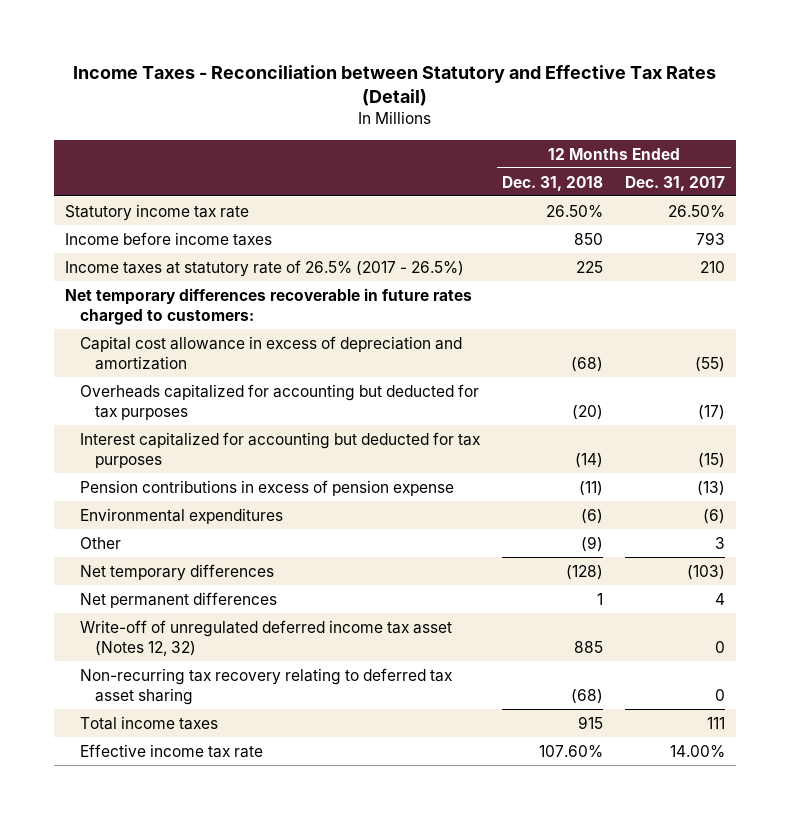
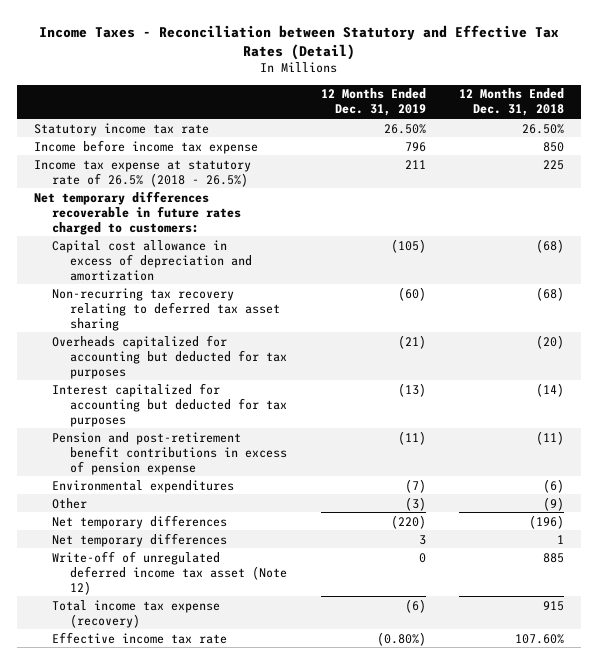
- | 12 Months Ended Dec. 31, 2018 | 12 Months Ended Dec. 31, 2017
+ | 12 Months Ended Dec. 31, 2019 | 12 Months Ended Dec. 31, 2018
- Income before income taxes | 850 | 793
- Income taxes at statutory rate of 26.5% (2017 - 26.5%) | 225 | 210
+ Income before income tax expense | 796 | 850
+ Income tax expense at statutory rate of 26.5% (2018 - 26.5%) | 211 | 225
moved up: Non-recurring tax recovery relating to deferred tax asset sharing | (60) | (68)
- Pension contributions in excess of pension expense | (11) | (13)
+ Pension and post-retirement benefit contributions in excess of pension expense | (11) | (11)
- Net temporary differences | (128) | (103)
- Net permanent differences | 1 | 4
- Write-off of unregulated deferred income tax asset (Notes 12, 32) | 885 | 0
- Total income taxes | 915 | 111
+ Net temporary differences | (220) | (196)
+ Net temporary differences | 3 | 1
+ Write-off of unregulated deferred income tax asset (Note 12) | 0 | 885
+ Total income tax expense (recovery) | (6) | 915

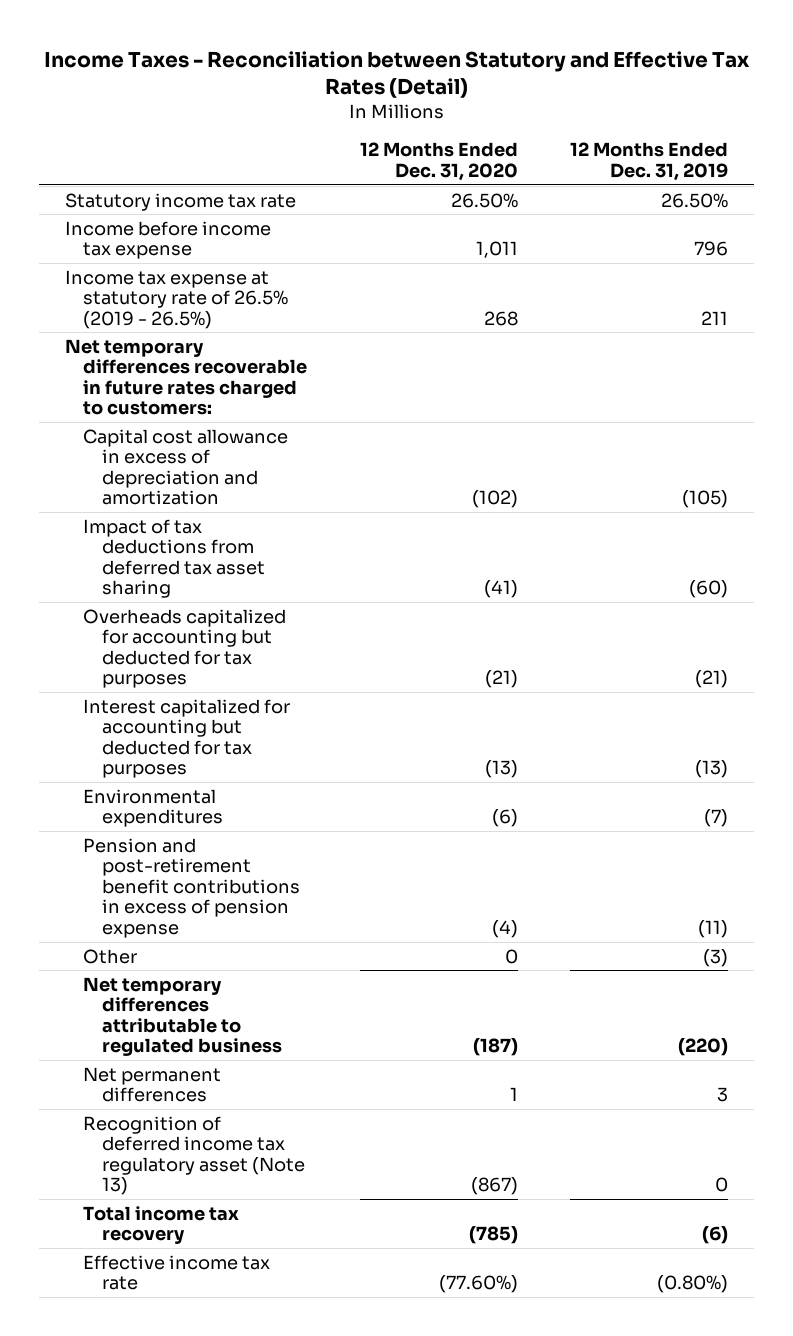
- | 12 Months Ended Dec. 31, 2019 | 12 Months Ended Dec. 31, 2018
+ | 12 Months Ended Dec. 31, 2020 | 12 Months Ended Dec. 31, 2019
- Income tax expense at statutory rate of 26.5% (2018 - 26.5%) | 211 | 225
+ Income tax expense at statutory rate of 26.5% (2019 - 26.5%) | 268 | 211
- Non-recurring tax recovery relating to deferred tax asset sharing | (60) | (68)
+ Impact of tax deductions from deferred tax asset sharing | (41) | (60)
moved down: Pension and post-retirement benefit contributions in excess of pension expense | (4) | (11)
- Net temporary differences | (220) | (196)
- Net temporary differences | 3 | 1
- Write-off of unregulated deferred income tax asset (Note 12) | 0 | 885
- Total income tax expense (recovery) | (6) | 915
+ Net temporary differences attributable to regulated business | (187) | (220)
+ Net permanent differences | 1 | 3
+ Recognition of deferred income tax regulatory asset (Note 13) | (867) | 0
+ Total income tax recovery | (785) | (6)

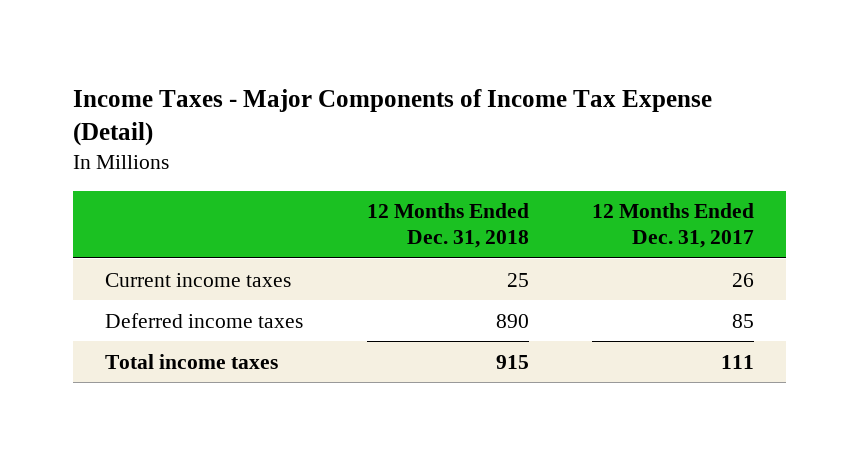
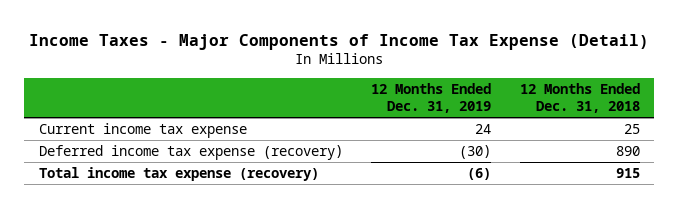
- | 12 Months Ended Dec. 31, 2018 | 12 Months Ended Dec. 31, 2017
+ | 12 Months Ended Dec. 31, 2019 | 12 Months Ended Dec. 31, 2018
- Current income taxes | 25 | 26
- Deferred income taxes | 890 | 85
- Total income taxes | 915 | 111
+ Current income tax expense | 24 | 25
+ Deferred income tax expense (recovery) | (30) | 890
+ Total income tax expense (recovery) | (6) | 915

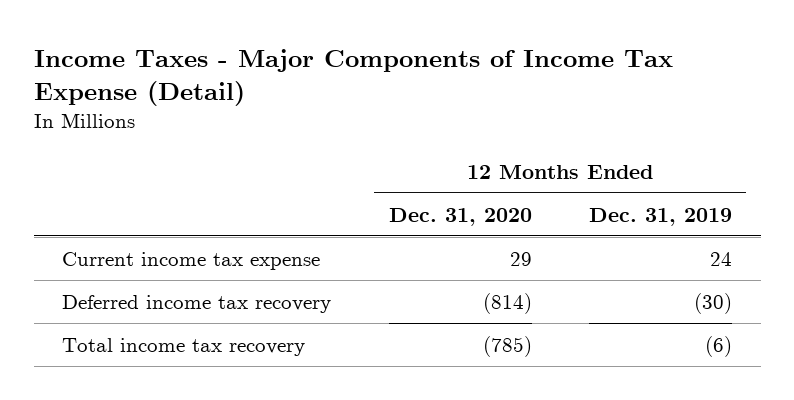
- | 12 Months Ended Dec. 31, 2019 | 12 Months Ended Dec. 31, 2018
+ | 12 Months Ended Dec. 31, 2020 | 12 Months Ended Dec. 31, 2019
- Deferred income tax expense (recovery) | (30) | 890
- Total income tax expense (recovery) | (6) | 915
+ Deferred income tax recovery | (814) | (30)
+ Total income tax recovery | (785) | (6)

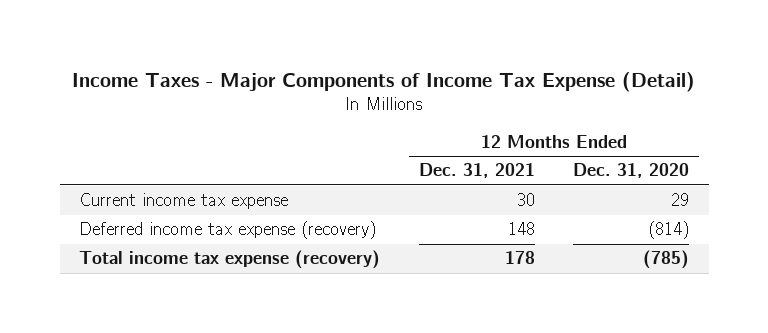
- | 12 Months Ended Dec. 31, 2020 | 12 Months Ended Dec. 31, 2019
+ | 12 Months Ended Dec. 31, 2021 | 12 Months Ended Dec. 31, 2020
- Deferred income tax recovery | (814) | (30)
- Total income tax recovery | (785) | (6)
+ Deferred income tax expense (recovery) | 148 | (814)
+ Total income tax expense (recovery) | 178 | (785)

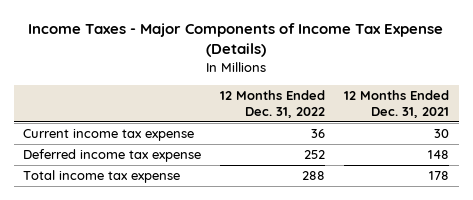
- Income Taxes - Major Components of Income Tax Expense (Detail)
+ Income Taxes - Major Components of Income Tax Expense (Details)
- | 12 Months Ended Dec. 31, 2021 | 12 Months Ended Dec. 31, 2020
+ | 12 Months Ended Dec. 31, 2022 | 12 Months Ended Dec. 31, 2021
- Deferred income tax expense (recovery) | 148 | (814)
- Total income tax expense (recovery) | 178 | (785)
+ Deferred income tax expense | 252 | 148
+ Total income tax expense | 288 | 178

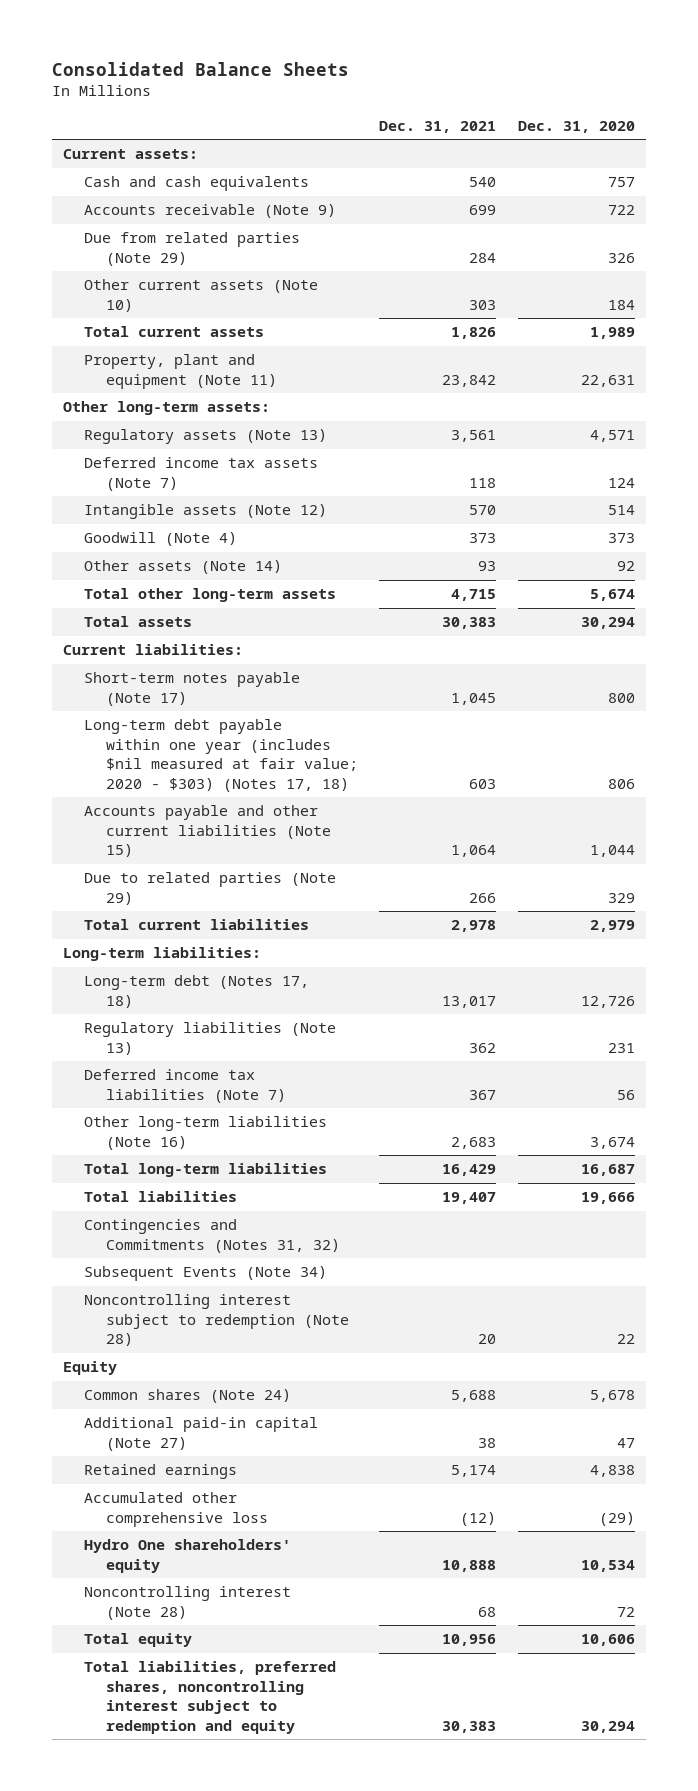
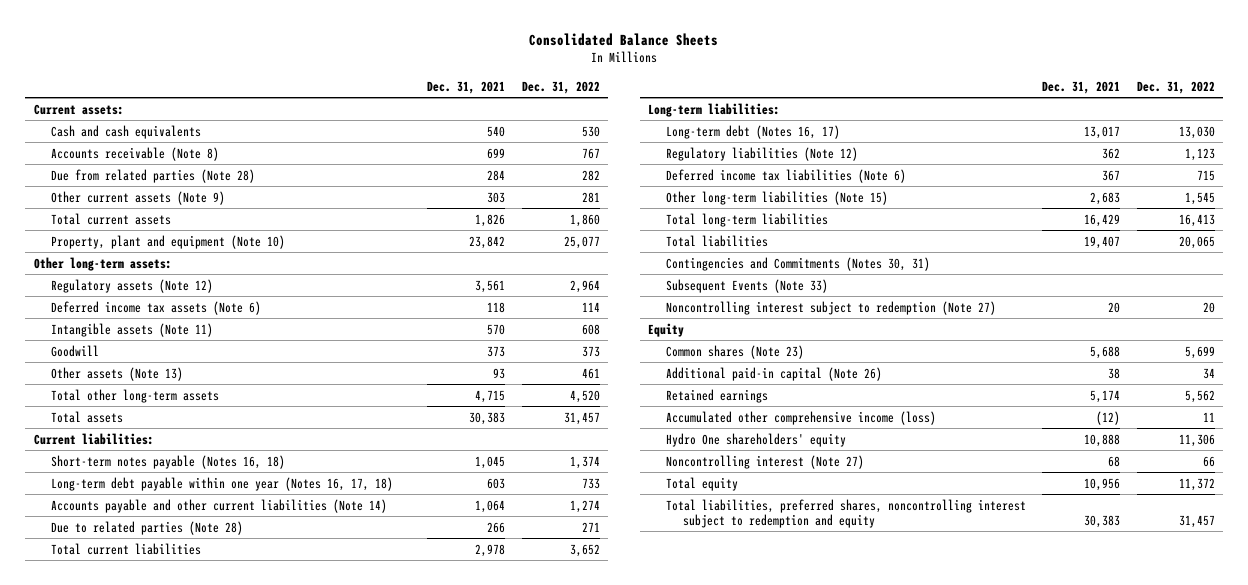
- | Dec. 31, 2021 | Dec. 31, 2020
+ | Dec. 31, 2021 | Dec. 31, 2022
- Accounts receivable (Note 9) | 699 | 722
- Due from related parties (Note 29) | 284 | 326
- Other current assets (Note 10) | 303 | 184
+ Accounts receivable (Note 8) | 699 | 767
+ Due from related parties (Note 28) | 284 | 282
+ Other current assets (Note 9) | 303 | 281
- Property, plant and equipment (Note 11) | 23,842 | 22,631
+ Property, plant and equipment (Note 10) | 23,842 | 25,077
- Regulatory assets (Note 13) | 3,561 | 4,571
- Deferred income tax assets (Note 7) | 118 | 124
- Intangible assets (Note 12) | 570 | 514
- Goodwill (Note 4) | 373 | 373
- Other assets (Note 14) | 93 | 92
+ Regulatory assets (Note 12) | 3,561 | 2,964
+ Deferred income tax assets (Note 6) | 118 | 114
+ Intangible assets (Note 11) | 570 | 608
+ Goodwill | 373 | 373
+ Other assets (Note 13) | 93 | 461
- Short-term notes payable (Note 17) | 1,045 | 800
- Long-term debt payable within one year (includes $nil measured at fair value; 2020 - $303) (Notes 17, 18) | 603 | 806
- Accounts payable and other current liabilities (Note 15) | 1,064 | 1,044
- Due to related parties (Note 29) | 266 | 329
+ Short-term notes payable (Notes 16, 18) | 1,045 | 1,374
+ Long-term debt payable within one year (Notes 16, 17, 18) | 603 | 733
+ Accounts payable and other current liabilities (Note 14) | 1,064 | 1,274
+ Due to related parties (Note 28) | 266 | 271
- Long-term debt (Notes 17, 18) | 13,017 | 12,726
- Regulatory liabilities (Note 13) | 362 | 231
- Deferred income tax liabilities (Note 7) | 367 | 56
- Other long-term liabilities (Note 16) | 2,683 | 3,674
+ Long-term debt (Notes 16, 17) | 13,017 | 13,030
+ Regulatory liabilities (Note 12) | 362 | 1,123
+ Deferred income tax liabilities (Note 6) | 367 | 715
+ Other long-term liabilities (Note 15) | 2,683 | 1,545
- Contingencies and Commitments (Notes 31, 32)
- Subsequent Events (Note 34)
- Noncontrolling interest subject to redemption (Note 28) | 20 | 22
+ Contingencies and Commitments (Notes 30, 31)
+ Subsequent Events (Note 33)
+ Noncontrolling interest subject to redemption (Note 27) | 20 | 20
- Common shares (Note 24) | 5,688 | 5,678
- Additional paid-in capital (Note 27) | 38 | 47
+ Common shares (Note 23) | 5,688 | 5,699
+ Additional paid-in capital (Note 26) | 38 | 34
- Accumulated other comprehensive loss | (12) | (29)
+ Accumulated other comprehensive income (loss) | (12) | 11
- Noncontrolling interest (Note 28) | 68 | 72
+ Noncontrolling interest (Note 27) | 68 | 66

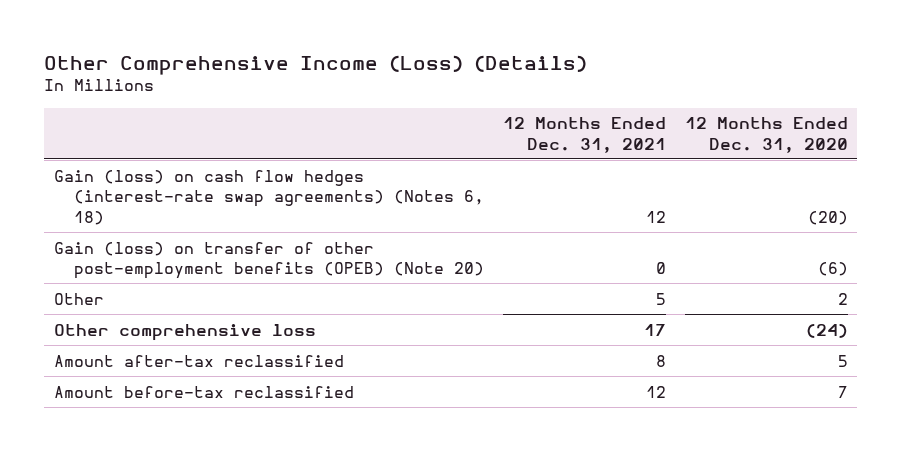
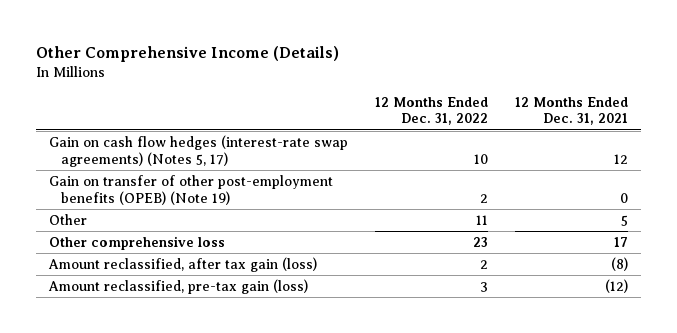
- Other Comprehensive Income (Loss) (Details)
+ Other Comprehensive Income (Details)
- | 12 Months Ended Dec. 31, 2021 | 12 Months Ended Dec. 31, 2020
+ | 12 Months Ended Dec. 31, 2022 | 12 Months Ended Dec. 31, 2021
- Gain (loss) on cash flow hedges (interest-rate swap agreements) (Notes 6, 18) | 12 | (20)
- Gain (loss) on transfer of other post-employment benefits (OPEB) (Note 20) | 0 | (6)
+ Gain on cash flow hedges (interest-rate swap agreements) (Notes 5, 17) | 10 | 12
+ Gain on transfer of other post-employment benefits (OPEB) (Note 19) | 2 | 0
- Amount after-tax reclassified | 8 | 5
- Amount before-tax reclassified | 12 | 7
+ Amount reclassified, after tax gain (loss) | 2 | (8)
+ Amount reclassified, pre-tax gain (loss) | 3 | (12)

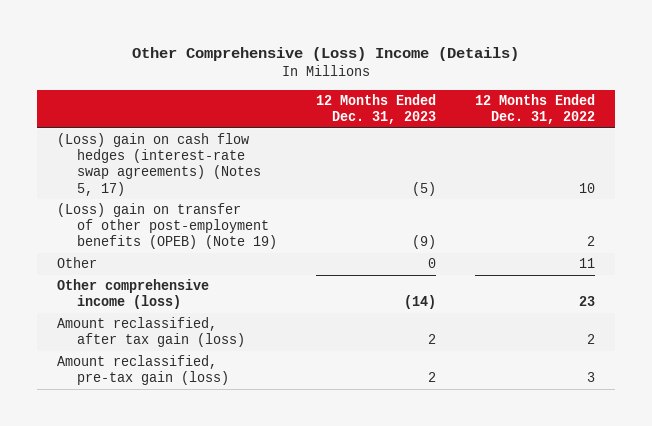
- Other Comprehensive Income (Details)
+ Other Comprehensive (Loss) Income (Details)
- | 12 Months Ended Dec. 31, 2022 | 12 Months Ended Dec. 31, 2021
+ | 12 Months Ended Dec. 31, 2023 | 12 Months Ended Dec. 31, 2022
- Gain on cash flow hedges (interest-rate swap agreements) (Notes 5, 17) | 10 | 12
- Gain on transfer of other post-employment benefits (OPEB) (Note 19) | 2 | 0
+ (Loss) gain on cash flow hedges (interest-rate swap agreements) (Notes 5, 17) | (5) | 10
+ (Loss) gain on transfer of other post-employment benefits (OPEB) (Note 19) | (9) | 2
- Other comprehensive loss | 23 | 17
+ Other comprehensive income (loss) | (14) | 23

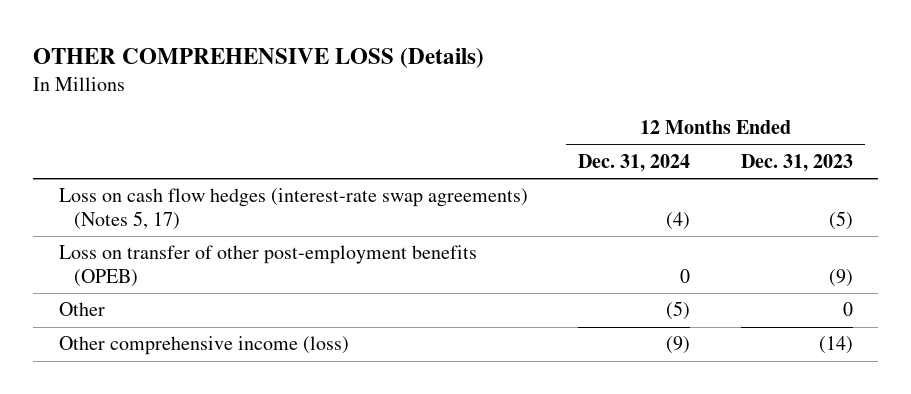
- Other Comprehensive (Loss) Income (Details)
+ OTHER COMPREHENSIVE LOSS (Details)
- | 12 Months Ended Dec. 31, 2023 | 12 Months Ended Dec. 31, 2022
+ | 12 Months Ended Dec. 31, 2024 | 12 Months Ended Dec. 31, 2023
- (Loss) gain on cash flow hedges (interest-rate swap agreements) (Notes 5, 17) | (5) | 10
- (Loss) gain on transfer of other post-employment benefits (OPEB) (Note 19) | (9) | 2
+ Loss on cash flow hedges (interest-rate swap agreements) (Notes 5, 17) | (4) | (5)
+ Loss on transfer of other post-employment benefits (OPEB) | 0 | (9)
- Amount reclassified, after tax gain (loss) | 2 | 2
- Amount reclassified, pre-tax gain (loss) | 2 | 3

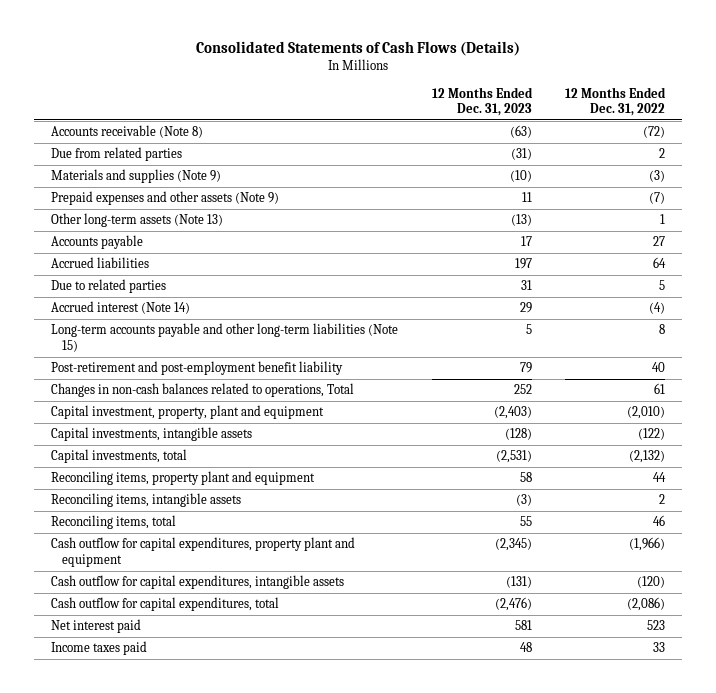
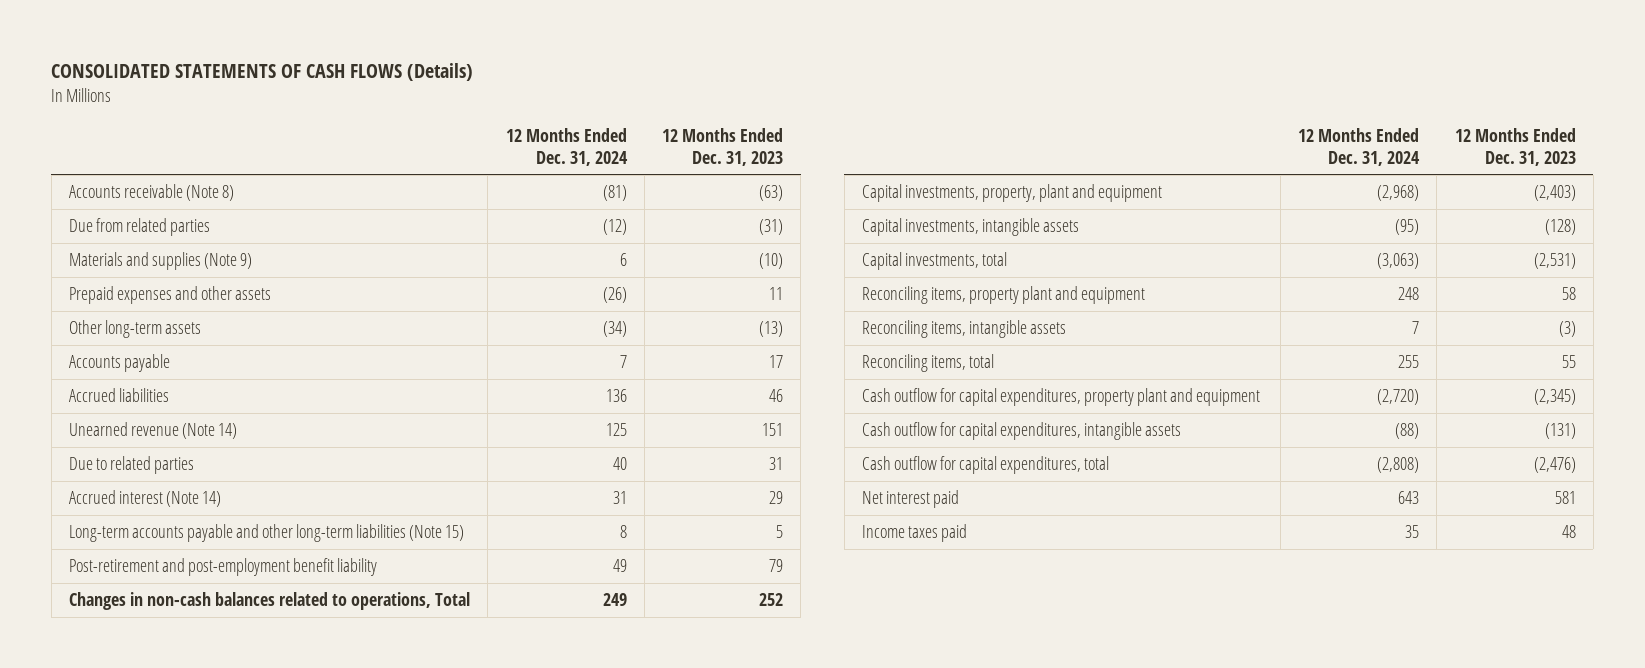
- Consolidated Statements of Cash Flows (Details)
+ CONSOLIDATED STATEMENTS OF CASH FLOWS (Details)
- | 12 Months Ended Dec. 31, 2023 | 12 Months Ended Dec. 31, 2022
+ | 12 Months Ended Dec. 31, 2024 | 12 Months Ended Dec. 31, 2023
- Prepaid expenses and other assets (Note 9) | 11 | (7)
- Other long-term assets (Note 13) | (13) | 1
+ Prepaid expenses and other assets | (26) | 11
+ Other long-term assets | (34) | (13)
- Accrued liabilities | 197 | 64
+ Accrued liabilities | 136 | 46
+ Unearned revenue (Note 14) | 125 | 151
- Capital investment, property, plant and equipment | (2,403) | (2,010)
+ Capital investments, property, plant and equipment | (2,968) | (2,403)

